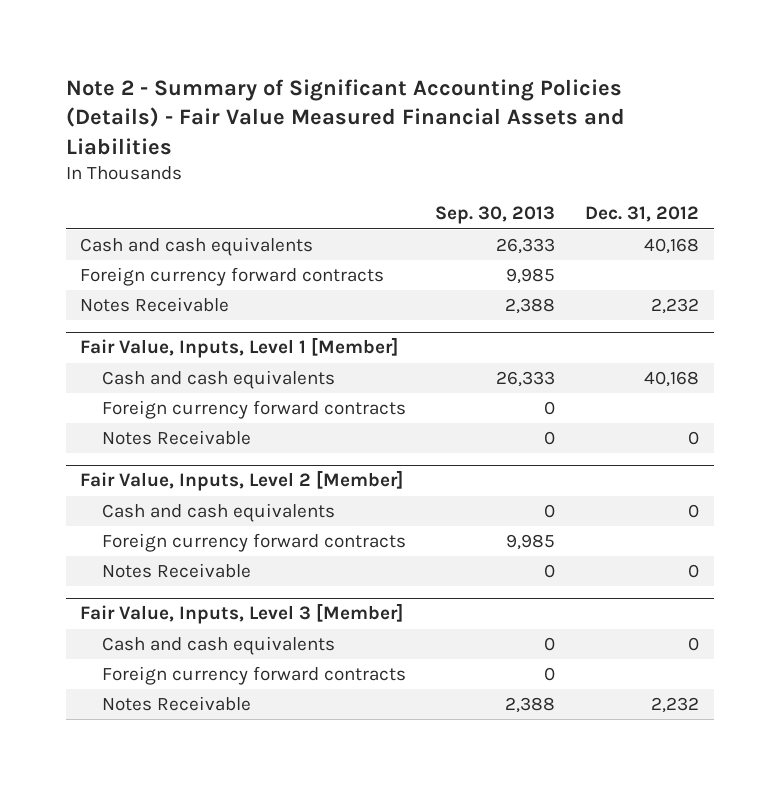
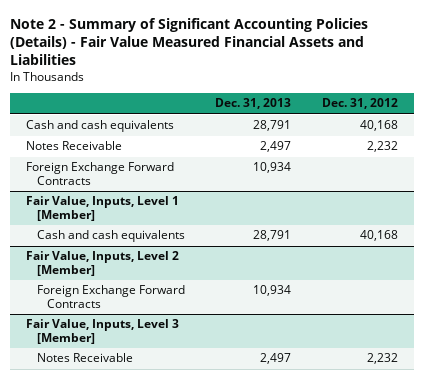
- | Sep. 30, 2013 | Dec. 31, 2012
+ | Dec. 31, 2013 | Dec. 31, 2012
- Foreign currency forward contracts | 9,985 |
+ Foreign Exchange Forward Contracts | 10,934 |
@ Fair Value, Inputs, Level 1 [Member]
- Foreign currency forward contracts | 0 |
- Notes Receivable | 0 | 0
@ Fair Value, Inputs, Level 2 [Member]
- Cash and cash equivalents | 0 | 0
- Foreign currency forward contracts | 9,985 |
- Notes Receivable | 0 | 0
+ Foreign Exchange Forward Contracts | 10,934 |
@ Fair Value, Inputs, Level 3 [Member]
- Cash and cash equivalents | 0 | 0
- Foreign currency forward contracts | 0 |

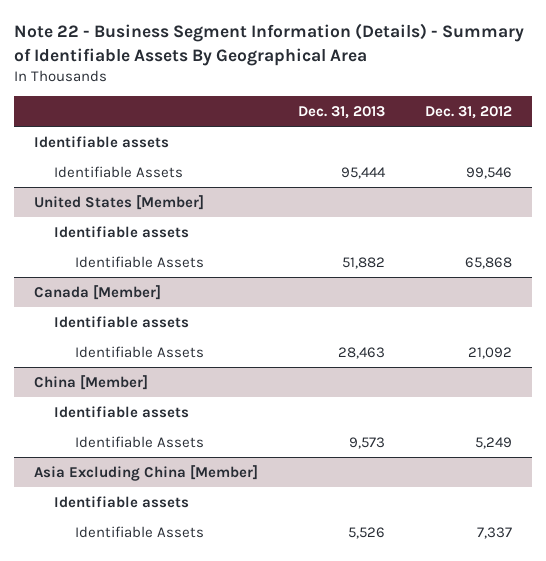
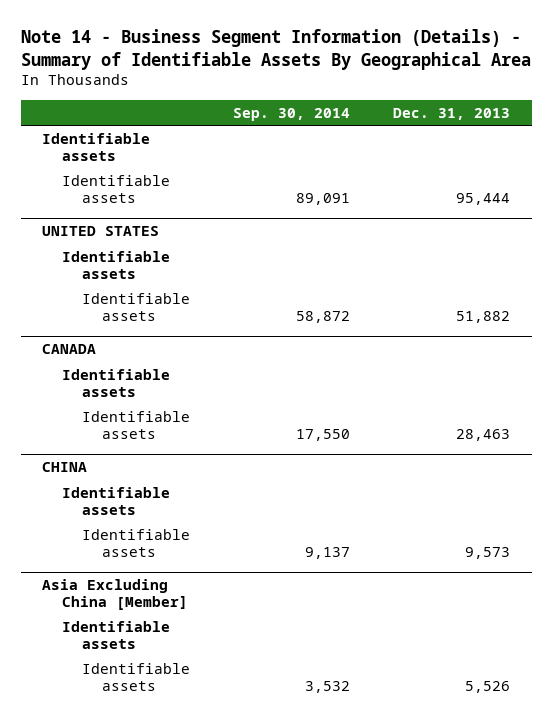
- Note 22 - Business Segment Information (Details) - Summary of Identifiable Assets By Geographical Area
+ Note 14 - Business Segment Information (Details) - Summary of Identifiable Assets By Geographical Area
- | Dec. 31, 2013 | Dec. 31, 2012
+ | Sep. 30, 2014 | Dec. 31, 2013
- Identifiable Assets | 95,444 | 99,546
- United States [Member]
+ Identifiable assets | 89,091 | 95,444
+ UNITED STATES
- Identifiable Assets | 51,882 | 65,868
- Canada [Member]
+ Identifiable assets | 58,872 | 51,882
+ CANADA
- Identifiable Assets | 28,463 | 21,092
- China [Member]
+ Identifiable assets | 17,550 | 28,463
+ CHINA
- Identifiable Assets | 9,573 | 5,249
+ Identifiable assets | 9,137 | 9,573
@ Asia Excluding China [Member]
- Identifiable Assets | 5,526 | 7,337
+ Identifiable assets | 3,532 | 5,526

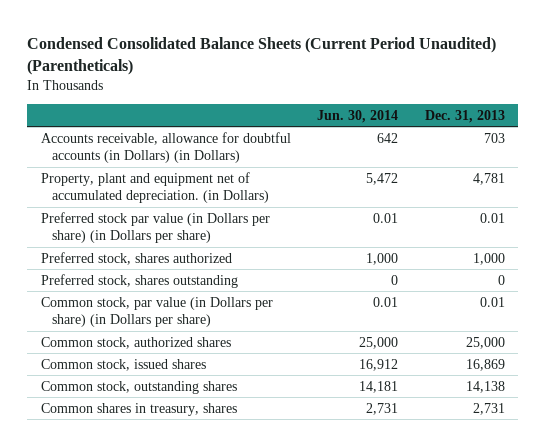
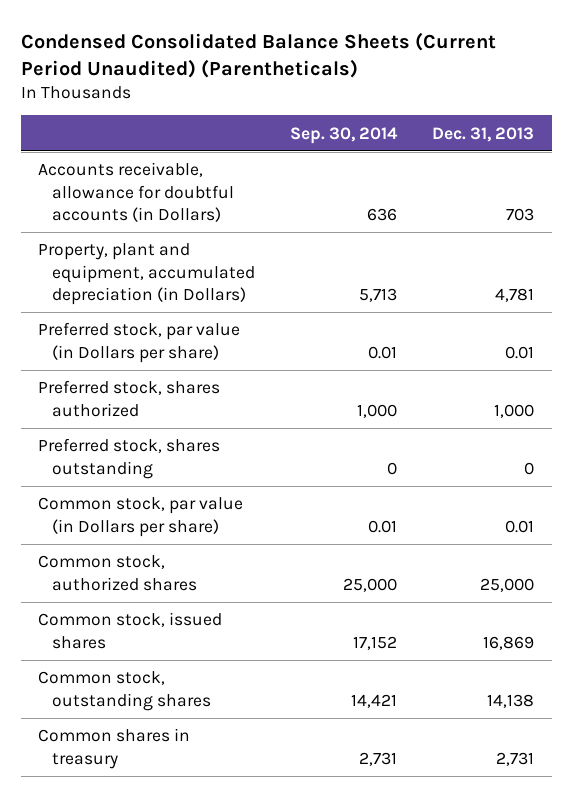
- | Jun. 30, 2014 | Dec. 31, 2013
+ | Sep. 30, 2014 | Dec. 31, 2013
- Accounts receivable, allowance for doubtful accounts (in Dollars) (in Dollars) | 642 | 703
- Property, plant and equipment net of accumulated depreciation. (in Dollars) | 5,472 | 4,781
- Preferred stock par value (in Dollars per share) (in Dollars per share) | 0.01 | 0.01
+ Accounts receivable, allowance for doubtful accounts (in Dollars) | 636 | 703
+ Property, plant and equipment, accumulated depreciation (in Dollars) | 5,713 | 4,781
+ Preferred stock, par value (in Dollars per share) | 0.01 | 0.01
- Common stock, par value (in Dollars per share) (in Dollars per share) | 0.01 | 0.01
+ Common stock, par value (in Dollars per share) | 0.01 | 0.01
- Common shares in treasury, shares | 2,731 | 2,731
+ Common shares in treasury | 2,731 | 2,731

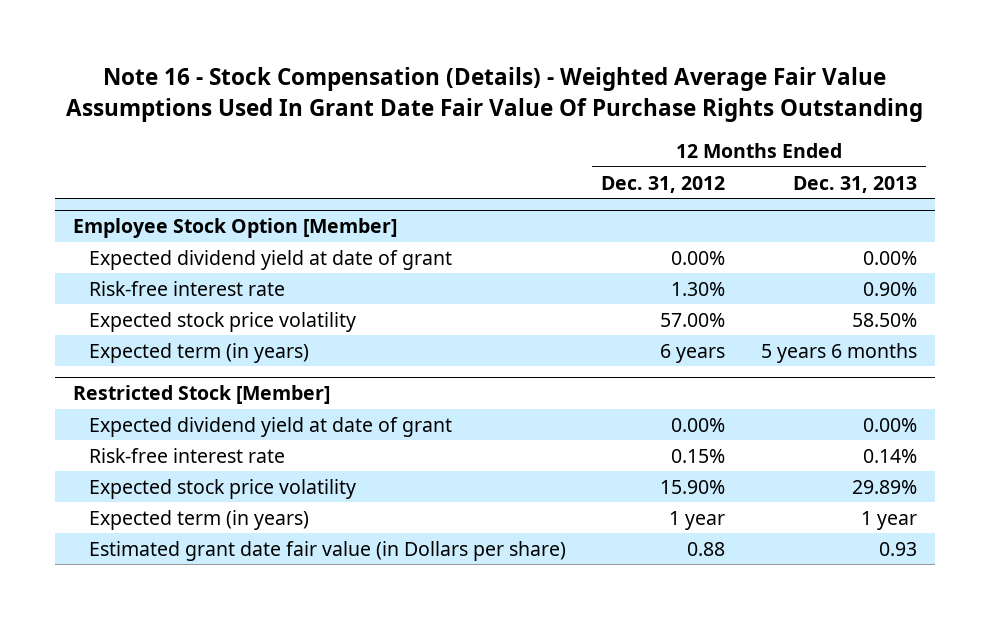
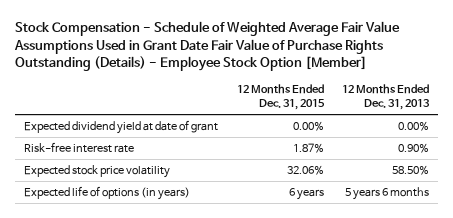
- Note 16 - Stock Compensation (Details) - Weighted Average Fair Value Assumptions Used In Grant Date Fair Value Of Purchase Rights Outstanding
+ Stock Compensation - Schedule of Weighted Average Fair Value Assumptions Used in Grant Date Fair Value of Purchase Rights Outstanding (Details) - Employee Stock Option [Member]
- | 12 Months Ended Dec. 31, 2012 | 12 Months Ended Dec. 31, 2013
+ | 12 Months Ended Dec. 31, 2015 | 12 Months Ended Dec. 31, 2013
- Employee Stock Option [Member]
- Expected term (in years) | 6 years | 5 years 6 months
- Restricted Stock [Member]
- Expected dividend yield at date of grant | 0.00% | 0.00%
- Risk-free interest rate | 0.15% | 0.14%
- Expected stock price volatility | 15.90% | 29.89%
- Expected term (in years) | 1 year | 1 year
- Estimated grant date fair value (in Dollars per share) | 0.88 | 0.93
+ Expected life of options (in years) | 6 years | 5 years 6 months

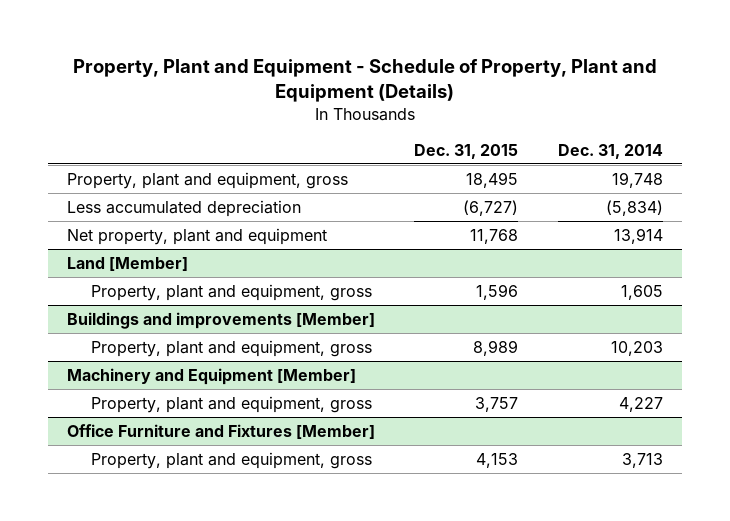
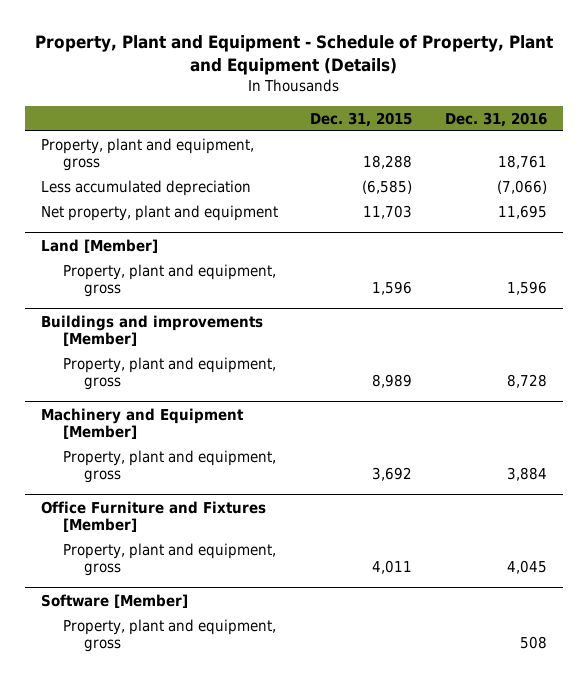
- | Dec. 31, 2015 | Dec. 31, 2014
+ | Dec. 31, 2015 | Dec. 31, 2016
- Property, plant and equipment, gross | 18,495 | 19,748
- Less accumulated depreciation | (6,727) | (5,834)
- Net property, plant and equipment | 11,768 | 13,914
+ Property, plant and equipment, gross | 18,288 | 18,761
+ Less accumulated depreciation | (6,585) | (7,066)
+ Net property, plant and equipment | 11,703 | 11,695
@ Machinery and Equipment [Member]
- Property, plant and equipment, gross | 3,757 | 4,227
+ Property, plant and equipment, gross | 3,692 | 3,884
@ Office Furniture and Fixtures [Member]
- Property, plant and equipment, gross | 4,153 | 3,713
+ Property, plant and equipment, gross | 4,011 | 4,045
+ Software [Member]
+ Property, plant and equipment, gross | | 508

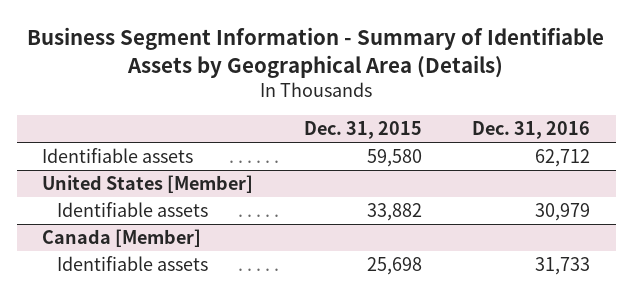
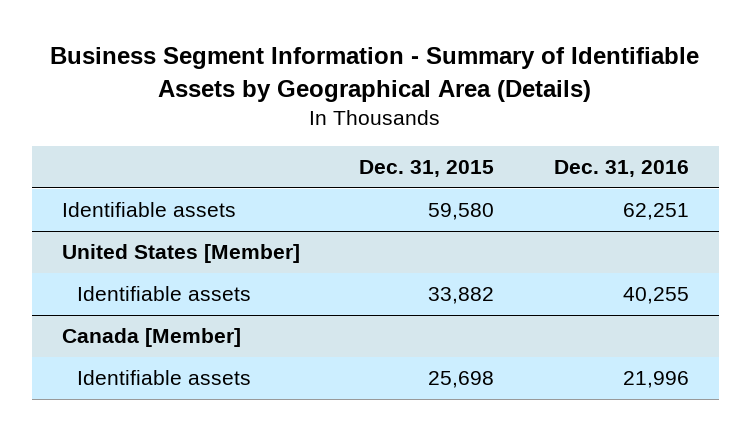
- Identifiable assets | 59,580 | 62,712
+ Identifiable assets | 59,580 | 62,251
@ United States [Member]
- Identifiable assets | 33,882 | 30,979
+ Identifiable assets | 33,882 | 40,255
@ Canada [Member]
- Identifiable assets | 25,698 | 31,733
+ Identifiable assets | 25,698 | 21,996

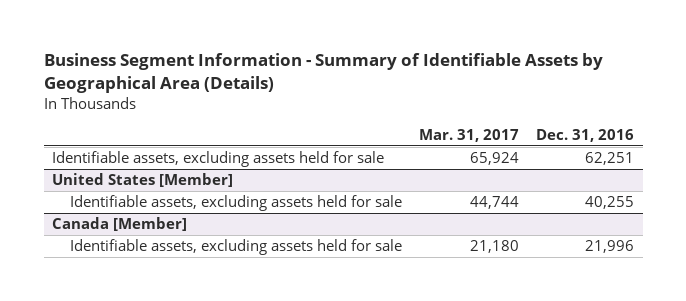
- | Dec. 31, 2015 | Dec. 31, 2016
+ | Mar. 31, 2017 | Dec. 31, 2016
- Identifiable assets | 59,580 | 62,251
+ Identifiable assets, excluding assets held for sale | 65,924 | 62,251
@ United States [Member]
- Identifiable assets | 33,882 | 40,255
+ Identifiable assets, excluding assets held for sale | 44,744 | 40,255
@ Canada [Member]
- Identifiable assets | 25,698 | 21,996
+ Identifiable assets, excluding assets held for sale | 21,180 | 21,996

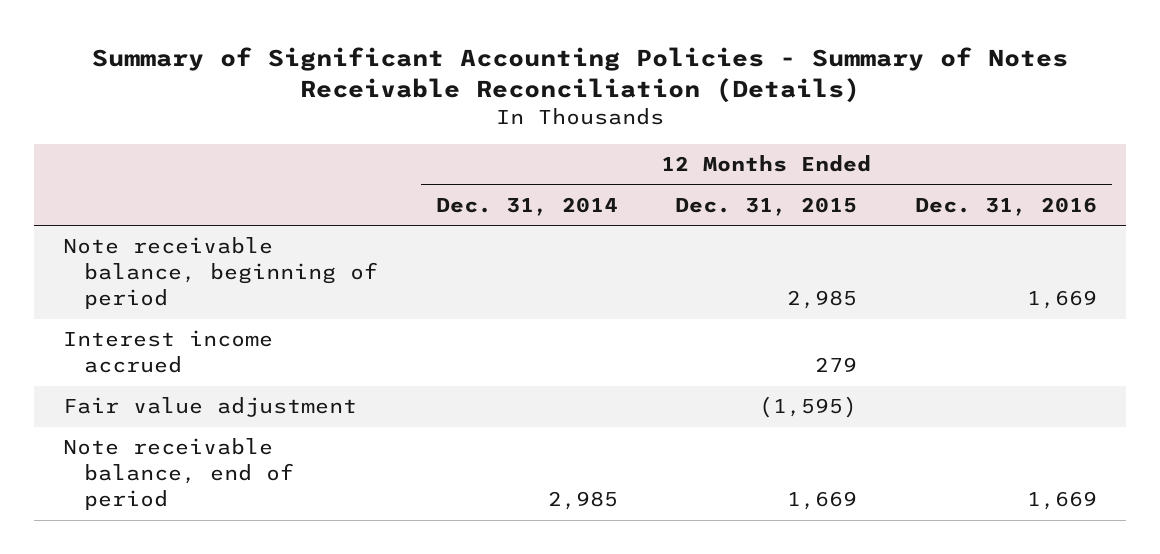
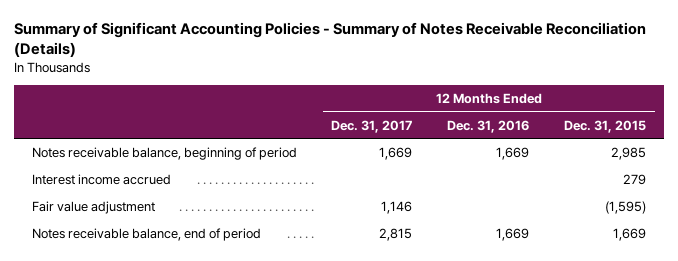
- | 12 Months Ended Dec. 31, 2014 | 12 Months Ended Dec. 31, 2015 | 12 Months Ended Dec. 31, 2016
+ | 12 Months Ended Dec. 31, 2017 | 12 Months Ended Dec. 31, 2016 | 12 Months Ended Dec. 31, 2015
- Note receivable balance, beginning of period | | 2,985 | 1,669
+ Notes receivable balance, beginning of period | 1,669 | 1,669 | 2,985
- Note receivable balance, end of period | 2,985 | 1,669 | 1,669
+ Notes receivable balance, end of period | 2,815 | 1,669 | 1,669

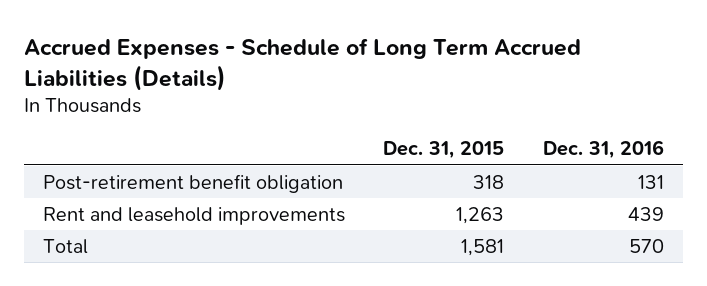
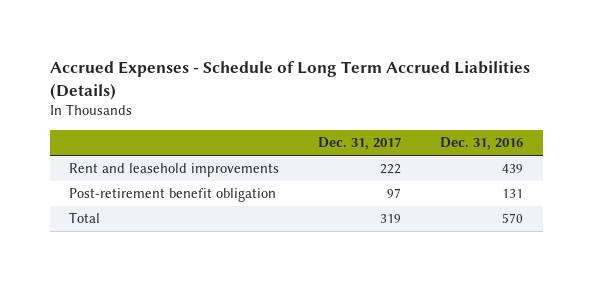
- | Dec. 31, 2015 | Dec. 31, 2016
+ | Dec. 31, 2017 | Dec. 31, 2016
moved down: Post-retirement benefit obligation | 97 | 131

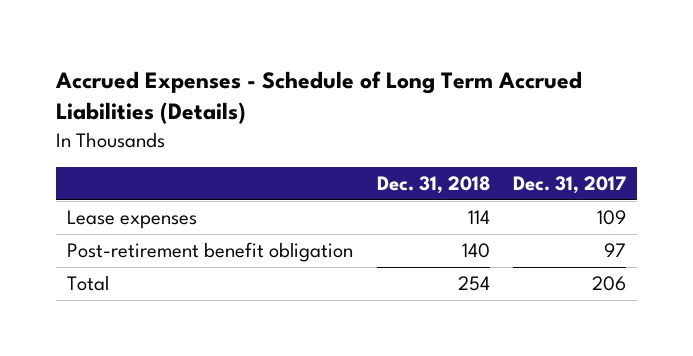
- | Dec. 31, 2017 | Dec. 31, 2016
+ | Dec. 31, 2018 | Dec. 31, 2017
- Rent and leasehold improvements | 222 | 439
+ Lease expenses | 114 | 109
- Total | 319 | 570
+ Total | 254 | 206

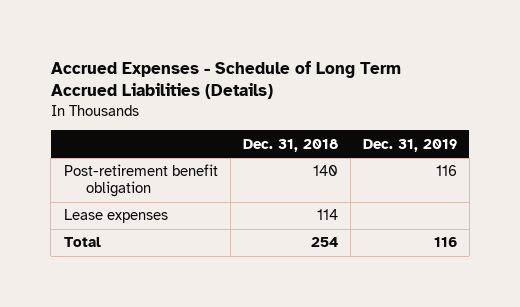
- | Dec. 31, 2018 | Dec. 31, 2017
+ | Dec. 31, 2018 | Dec. 31, 2019
moved down: Lease expenses | 114 |

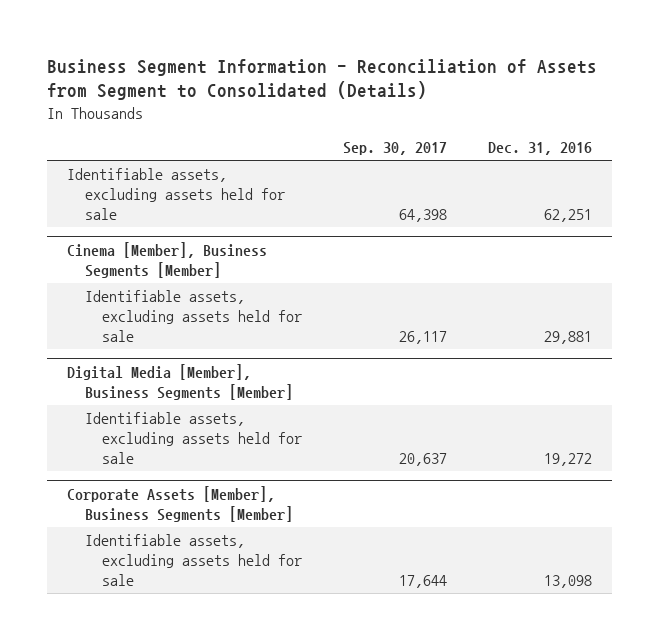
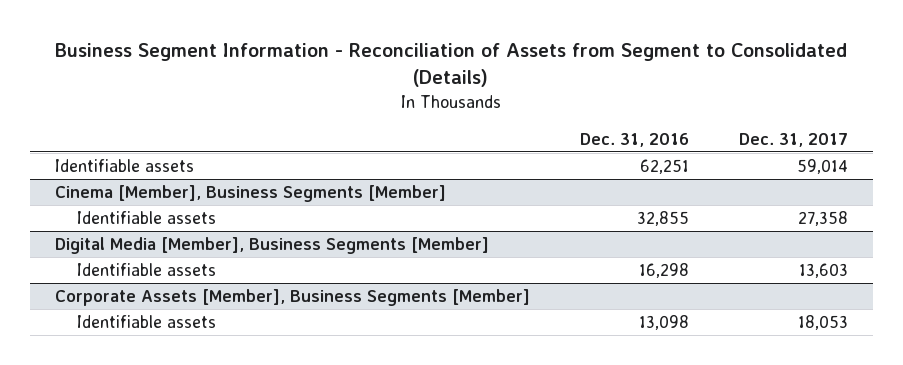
- | Sep. 30, 2017 | Dec. 31, 2016
+ | Dec. 31, 2016 | Dec. 31, 2017
- Identifiable assets, excluding assets held for sale | 64,398 | 62,251
+ Identifiable assets | 62,251 | 59,014
@ Cinema [Member], Business Segments [Member]
- Identifiable assets, excluding assets held for sale | 26,117 | 29,881
+ Identifiable assets | 32,855 | 27,358
@ Digital Media [Member], Business Segments [Member]
- Identifiable assets, excluding assets held for sale | 20,637 | 19,272
+ Identifiable assets | 16,298 | 13,603
@ Corporate Assets [Member], Business Segments [Member]
- Identifiable assets, excluding assets held for sale | 17,644 | 13,098
+ Identifiable assets | 13,098 | 18,053

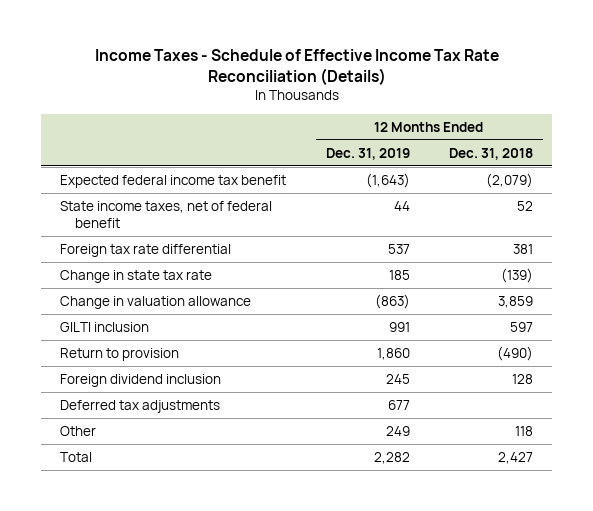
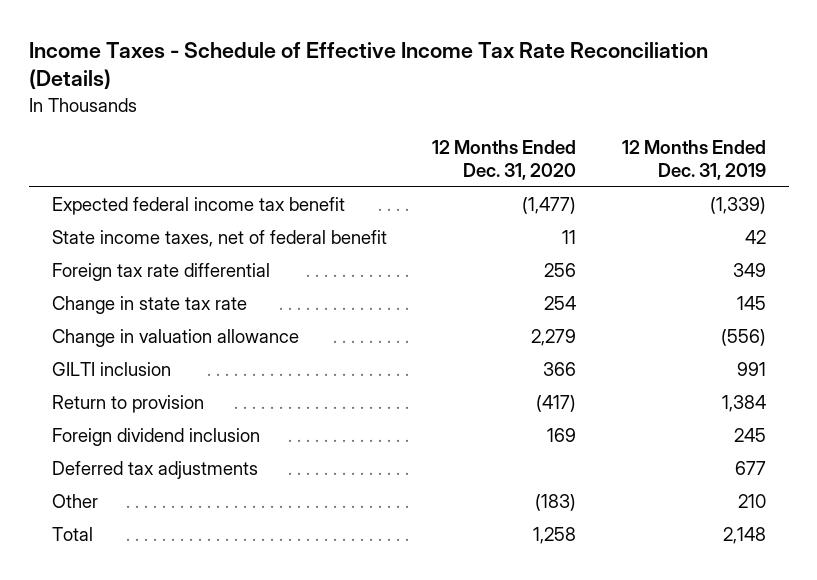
- | 12 Months Ended Dec. 31, 2019 | 12 Months Ended Dec. 31, 2018
+ | 12 Months Ended Dec. 31, 2020 | 12 Months Ended Dec. 31, 2019
- Expected federal income tax benefit | (1,643) | (2,079)
- State income taxes, net of federal benefit | 44 | 52
- Foreign tax rate differential | 537 | 381
- Change in state tax rate | 185 | (139)
- Change in valuation allowance | (863) | 3,859
+ Expected federal income tax benefit | (1,477) | (1,339)
+ State income taxes, net of federal benefit | 11 | 42
+ Foreign tax rate differential | 256 | 349
+ Change in state tax rate | 254 | 145
+ Change in valuation allowance | 2,279 | (556)
- Return to provision | 1,860 | (490)
+ Return to provision | (417) | 1,384
- Other | 249 | 118
- Total | 2,282 | 2,427
+ Other | (183) | 210
+ Total | 1,258 | 2,148

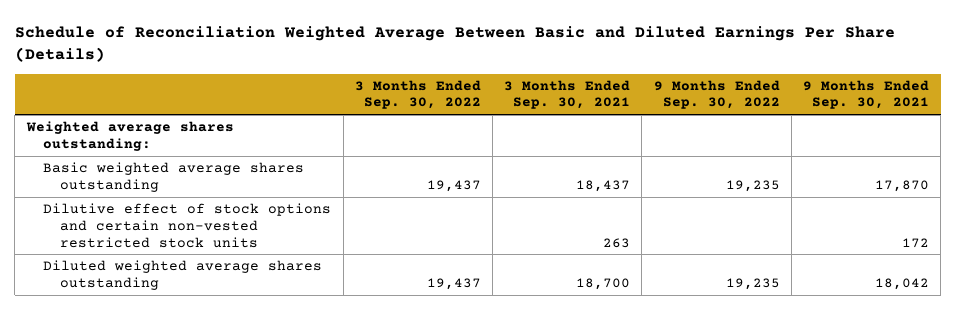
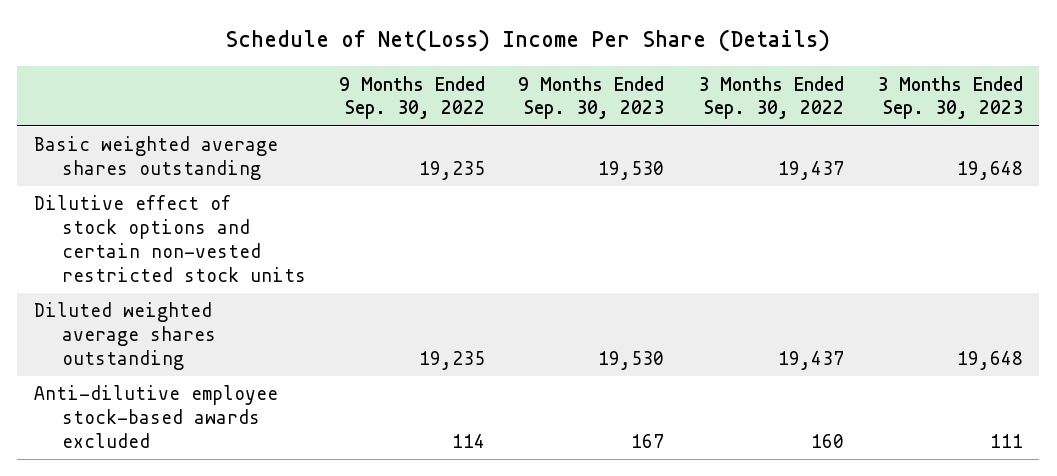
- Schedule of Reconciliation Weighted Average Between Basic and Diluted Earnings Per Share (Details)
+ Schedule of Net(Loss) Income Per Share (Details)
- | 3 Months Ended Sep. 30, 2022 | 3 Months Ended Sep. 30, 2021 | 9 Months Ended Sep. 30, 2022 | 9 Months Ended Sep. 30, 2021
+ | 9 Months Ended Sep. 30, 2022 | 9 Months Ended Sep. 30, 2023 | 3 Months Ended Sep. 30, 2022 | 3 Months Ended Sep. 30, 2023
- Weighted average shares outstanding:
+ Anti-dilutive employee stock-based awards excluded | 114 | 167 | 160 | 111

